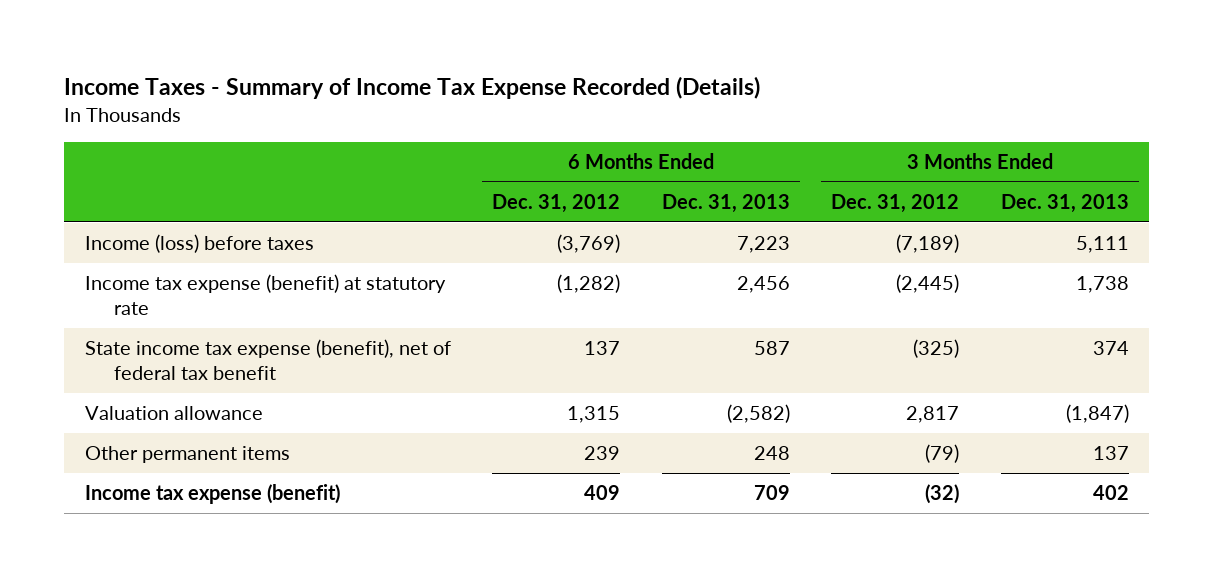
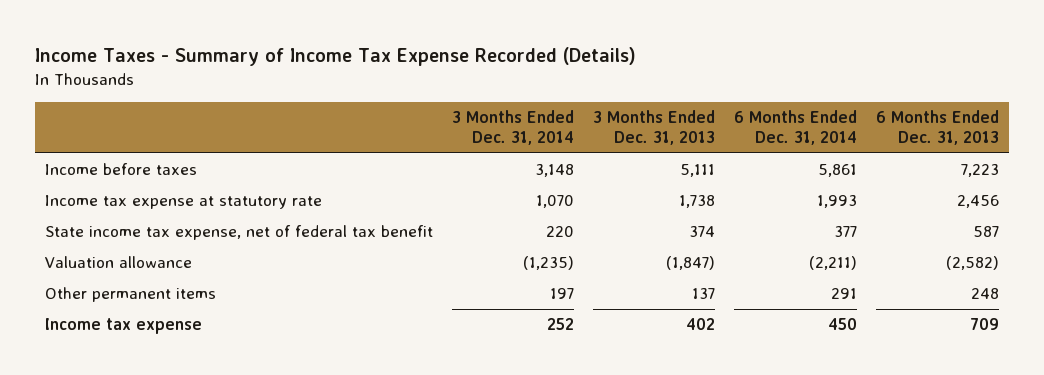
- | 6 Months Ended Dec. 31, 2012 | 6 Months Ended Dec. 31, 2013 | 3 Months Ended Dec. 31, 2012 | 3 Months Ended Dec. 31, 2013
+ | 3 Months Ended Dec. 31, 2014 | 3 Months Ended Dec. 31, 2013 | 6 Months Ended Dec. 31, 2014 | 6 Months Ended Dec. 31, 2013
- Income (loss) before taxes | (3,769) | 7,223 | (7,189) | 5,111
- Income tax expense (benefit) at statutory rate | (1,282) | 2,456 | (2,445) | 1,738
- State income tax expense (benefit), net of federal tax benefit | 137 | 587 | (325) | 374
+ Income before taxes | 3,148 | 5,111 | 5,861 | 7,223
+ Income tax expense at statutory rate | 1,070 | 1,738 | 1,993 | 2,456
+ State income tax expense, net of federal tax benefit | 220 | 374 | 377 | 587
- Income tax expense (benefit) | 409 | 709 | (32) | 402
+ Income tax expense | 252 | 402 | 450 | 709

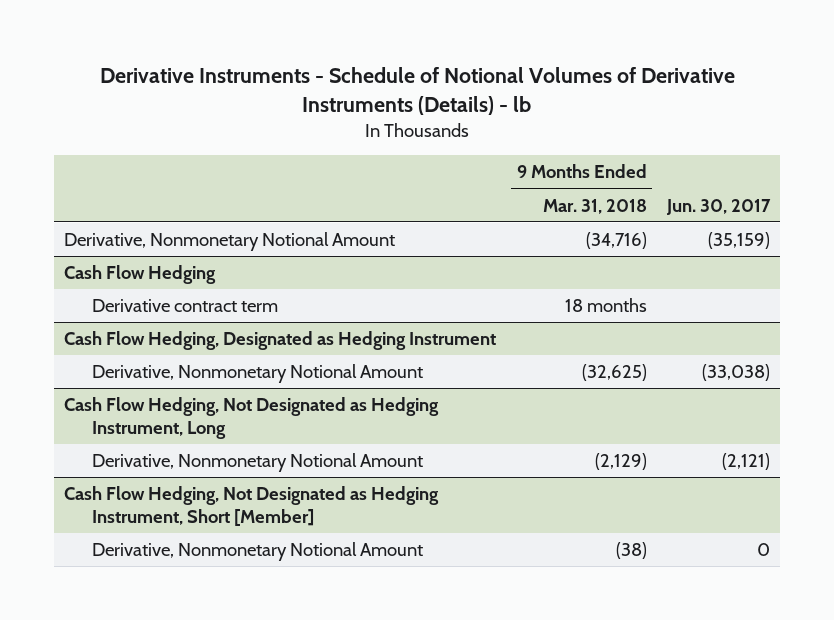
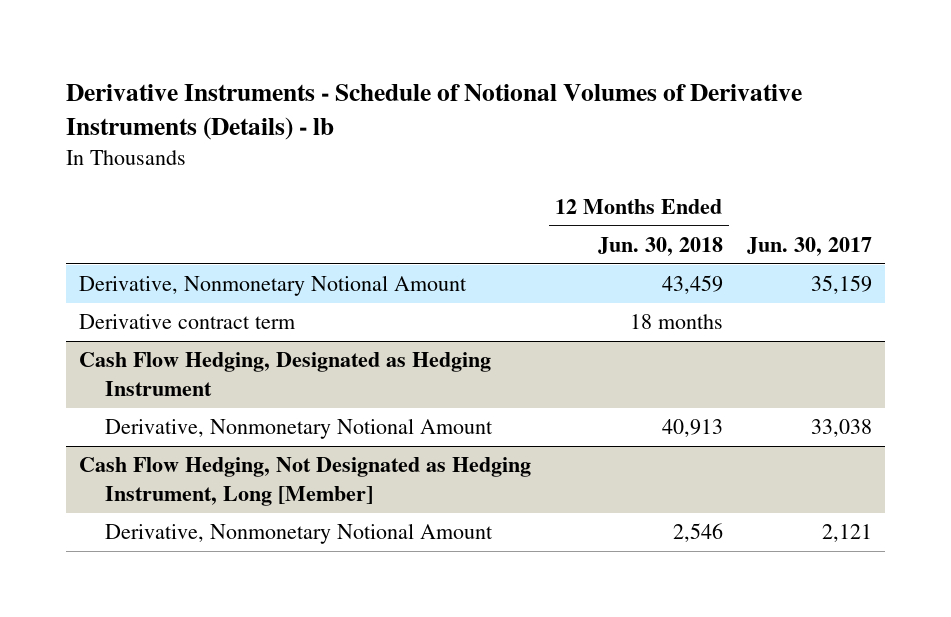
- | 9 Months Ended Mar. 31, 2018 | Jun. 30, 2017
+ | 12 Months Ended Jun. 30, 2018 | Jun. 30, 2017
- Derivative, Nonmonetary Notional Amount | (34,716) | (35,159)
- Cash Flow Hedging
+ Derivative, Nonmonetary Notional Amount | 43,459 | 35,159
@ Cash Flow Hedging, Designated as Hedging Instrument
- Derivative, Nonmonetary Notional Amount | (32,625) | (33,038)
- Cash Flow Hedging, Not Designated as Hedging Instrument, Long
- Derivative, Nonmonetary Notional Amount | (2,129) | (2,121)
- Cash Flow Hedging, Not Designated as Hedging Instrument, Short [Member]
- Derivative, Nonmonetary Notional Amount | (38) | 0
@ Cash Flow Hedging, Designated as Hedging Instrument
+ Derivative, Nonmonetary Notional Amount | 40,913 | 33,038
+ Cash Flow Hedging, Not Designated as Hedging Instrument, Long [Member]
+ Derivative, Nonmonetary Notional Amount | 2,546 | 2,121

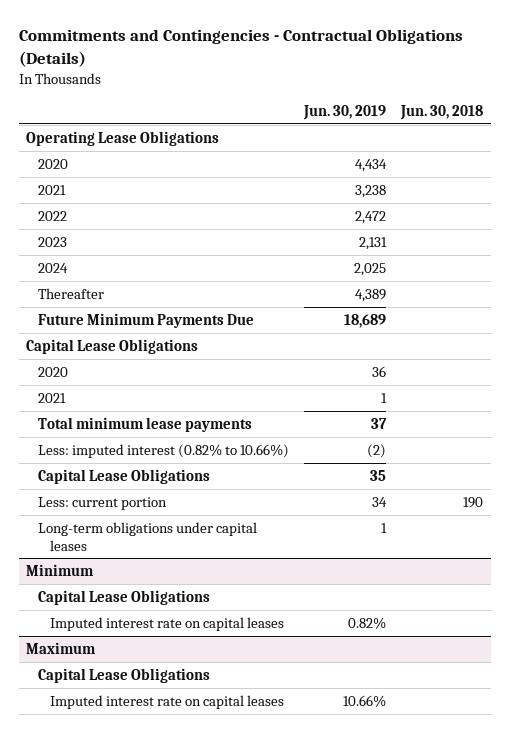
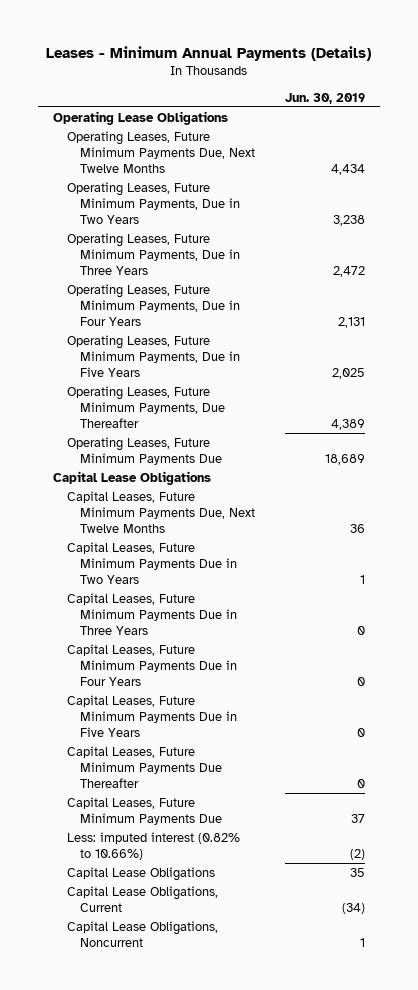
- Commitments and Contingencies - Contractual Obligations (Details)
+ Leases - Minimum Annual Payments (Details)
- | Jun. 30, 2019 | Jun. 30, 2018
+ | Jun. 30, 2019
- 2020 | 4,434 |
- 2021 | 3,238 |
- 2022 | 2,472 |
- 2023 | 2,131 |
- 2024 | 2,025 |
- Thereafter | 4,389 |
- Future Minimum Payments Due | 18,689 |
+ Operating Leases, Future Minimum Payments Due, Next Twelve Months | 4,434
+ Operating Leases, Future Minimum Payments, Due in Two Years | 3,238
+ Operating Leases, Future Minimum Payments, Due in Three Years | 2,472
+ Operating Leases, Future Minimum Payments, Due in Four Years | 2,131
+ Operating Leases, Future Minimum Payments, Due in Five Years | 2,025
+ Operating Leases, Future Minimum Payments, Due Thereafter | 4,389
+ Operating Leases, Future Minimum Payments Due | 18,689
- 2020 | 36 |
- 2021 | 1 |
- Total minimum lease payments | 37 |
+ Capital Leases, Future Minimum Payments Due, Next Twelve Months | 36
+ Capital Leases, Future Minimum Payments Due in Two Years | 1
+ Capital Leases, Future Minimum Payments Due in Three Years | 0
+ Capital Leases, Future Minimum Payments Due in Four Years | 0
+ Capital Leases, Future Minimum Payments Due in Five Years | 0
+ Capital Leases, Future Minimum Payments Due Thereafter | 0
+ Capital Leases, Future Minimum Payments Due | 37
- Less: current portion | 34 | 190
- Long-term obligations under capital leases | 1 |
- Minimum
- Capital Lease Obligations
- Imputed interest rate on capital leases | 0.82% |
- Maximum
- Capital Lease Obligations
- Imputed interest rate on capital leases | 10.66% |
+ Capital Lease Obligations, Current | (34)
+ Capital Lease Obligations, Noncurrent | 1

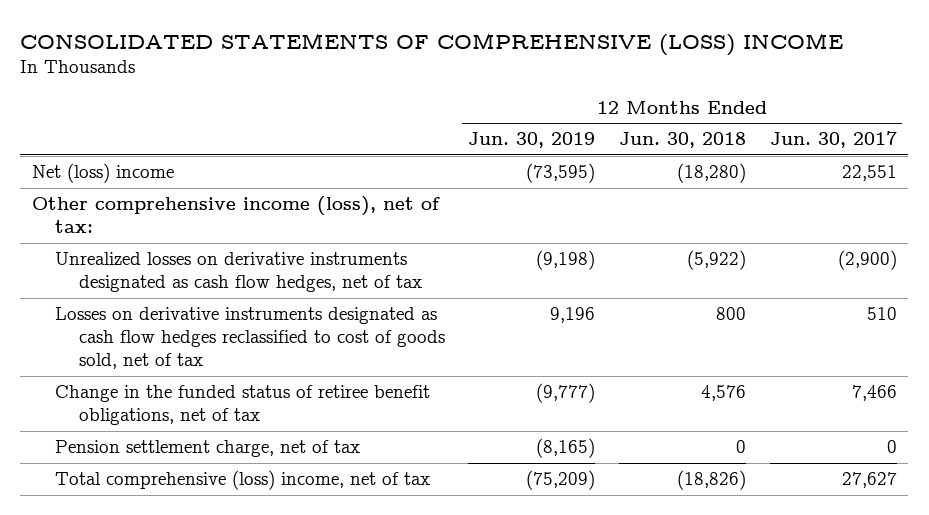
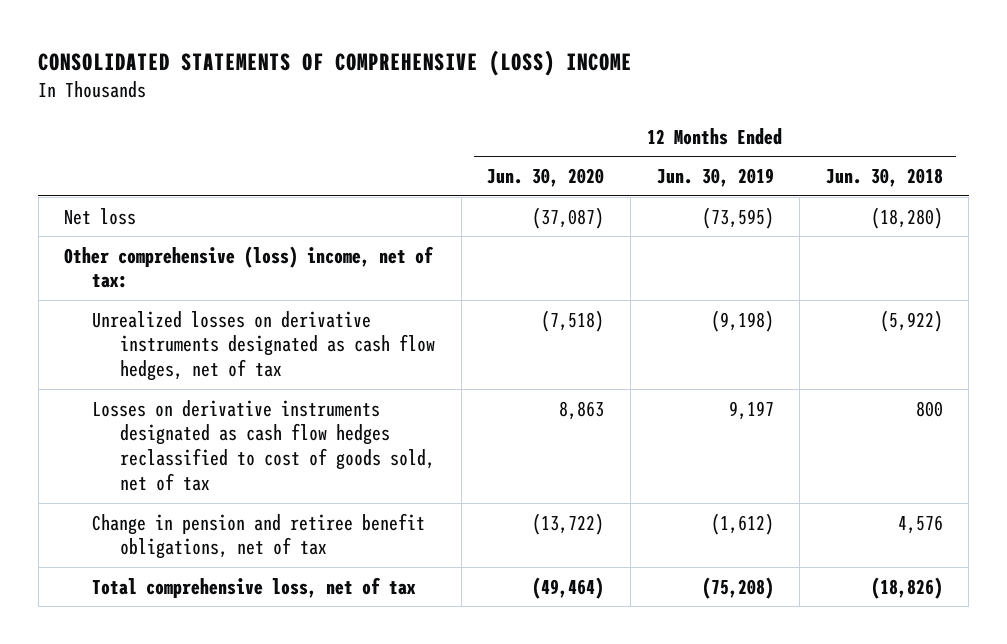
- | 12 Months Ended Jun. 30, 2019 | 12 Months Ended Jun. 30, 2018 | 12 Months Ended Jun. 30, 2017
+ | 12 Months Ended Jun. 30, 2020 | 12 Months Ended Jun. 30, 2019 | 12 Months Ended Jun. 30, 2018
- Net (loss) income | (73,595) | (18,280) | 22,551
- Other comprehensive income (loss), net of tax:
+ Net loss | (37,087) | (73,595) | (18,280)
+ Other comprehensive (loss) income, net of tax:
- Losses on derivative instruments designated as cash flow hedges reclassified to cost of goods sold, net of tax | 9,196 | 800 | 510
- Change in the funded status of retiree benefit obligations, net of tax | (9,777) | 4,576 | 7,466
- Pension settlement charge, net of tax | (8,165) | 0 | 0
- Total comprehensive (loss) income, net of tax | (75,209) | (18,826) | 27,627
+ Losses on derivative instruments designated as cash flow hedges reclassified to cost of goods sold, net of tax | 8,863 | 9,197 | 800
+ Change in pension and retiree benefit obligations, net of tax | (13,722) | (1,612) | 4,576
+ Total comprehensive loss, net of tax | (49,464) | (75,208) | (18,826)

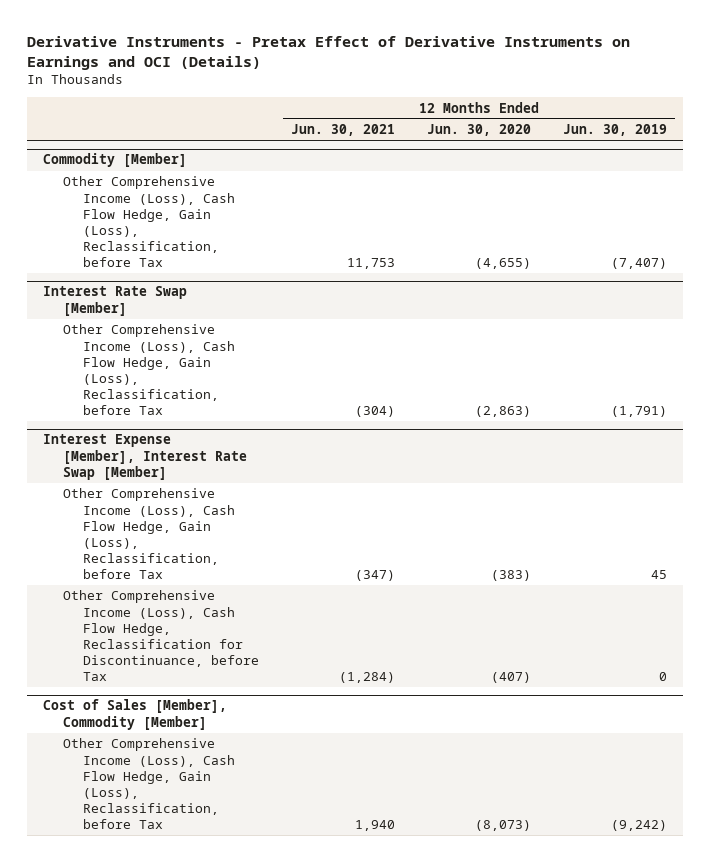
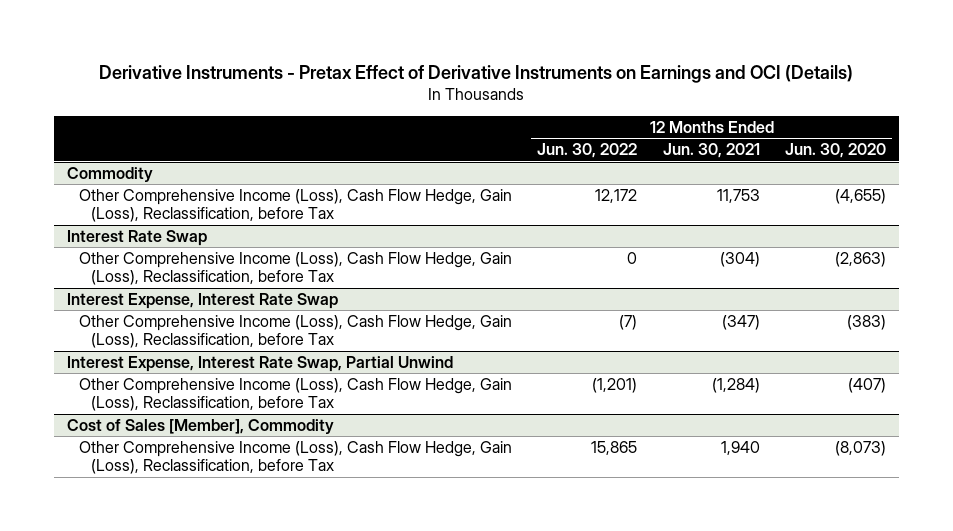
- | 12 Months Ended Jun. 30, 2021 | 12 Months Ended Jun. 30, 2020 | 12 Months Ended Jun. 30, 2019
+ | 12 Months Ended Jun. 30, 2022 | 12 Months Ended Jun. 30, 2021 | 12 Months Ended Jun. 30, 2020
- Commodity [Member]
+ Commodity
- Interest Rate Swap [Member]
+ Interest Rate Swap
- Interest Expense [Member], Interest Rate Swap [Member]
+ Interest Expense, Interest Rate Swap
- Other Comprehensive Income (Loss), Cash Flow Hedge, Reclassification for Discontinuance, before Tax | (1,284) | (407) | 0
- Cost of Sales [Member], Commodity [Member]
+ Interest Expense, Interest Rate Swap, Partial Unwind
+ Other Comprehensive Income (Loss), Cash Flow Hedge, Gain (Loss), Reclassification, before Tax | (1,201) | (1,284) | (407)
+ Cost of Sales [Member], Commodity

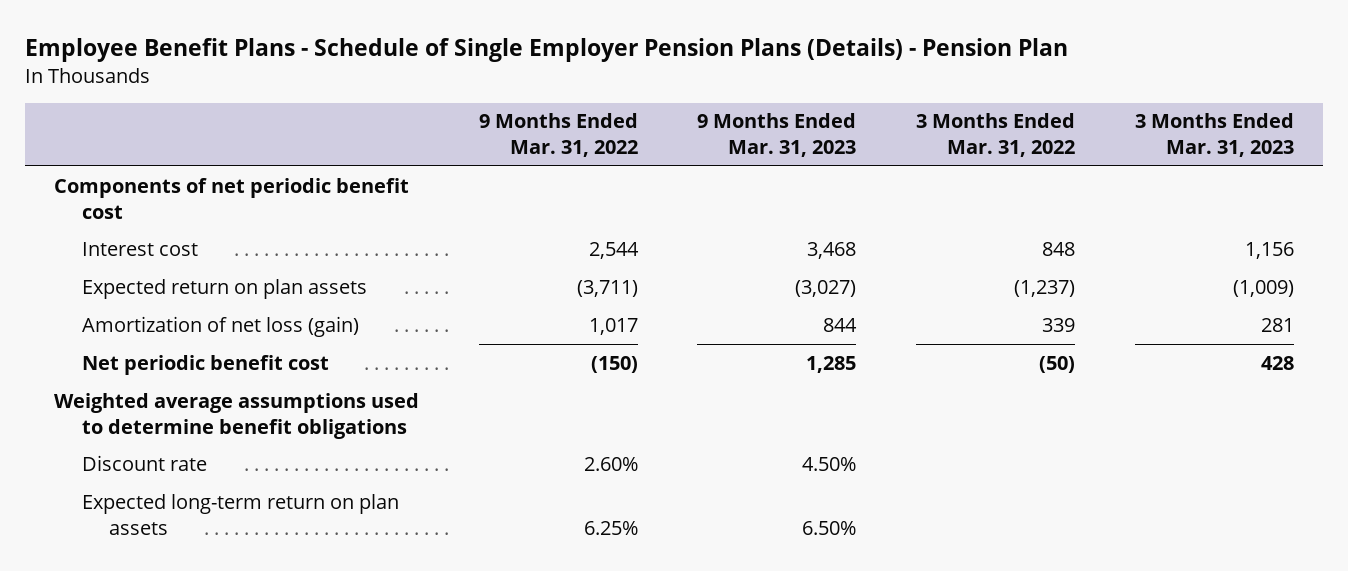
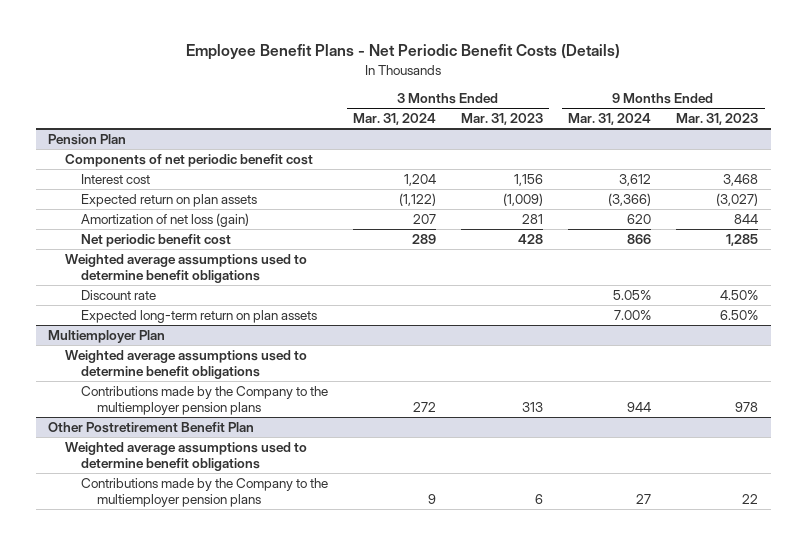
- Employee Benefit Plans - Schedule of Single Employer Pension Plans (Details) - Pension Plan
+ Employee Benefit Plans - Net Periodic Benefit Costs (Details)
- | 9 Months Ended Mar. 31, 2022 | 9 Months Ended Mar. 31, 2023 | 3 Months Ended Mar. 31, 2022 | 3 Months Ended Mar. 31, 2023
+ | 3 Months Ended Mar. 31, 2024 | 3 Months Ended Mar. 31, 2023 | 9 Months Ended Mar. 31, 2024 | 9 Months Ended Mar. 31, 2023
+ Pension Plan
+ Multiemployer Plan
+ Weighted average assumptions used to determine benefit obligations
+ Contributions made by the Company to the multiemployer pension plans | 272 | 313 | 944 | 978
+ Other Postretirement Benefit Plan
+ Weighted average assumptions used to determine benefit obligations
+ Contributions made by the Company to the multiemployer pension plans | 9 | 6 | 27 | 22

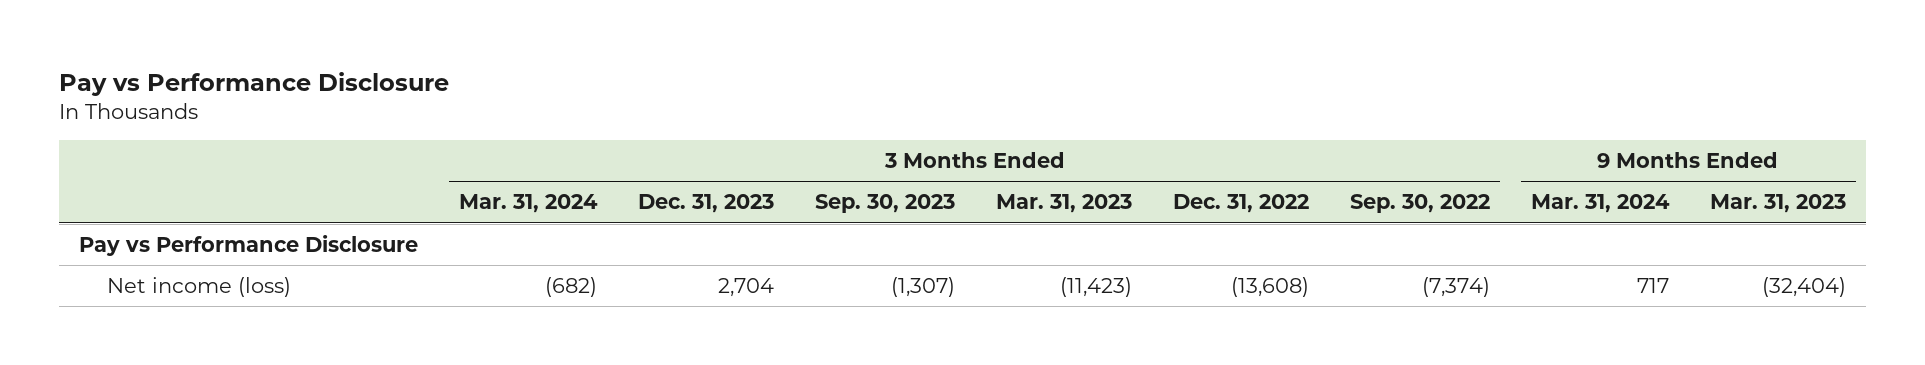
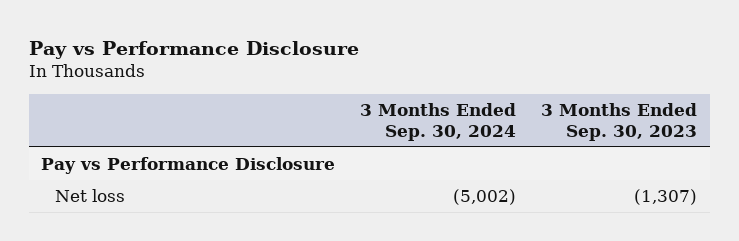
- | 3 Months Ended Mar. 31, 2024 | 3 Months Ended Dec. 31, 2023 | 3 Months Ended Sep. 30, 2023 | 3 Months Ended Mar. 31, 2023 | 3 Months Ended Dec. 31, 2022 | 3 Months Ended Sep. 30, 2022 | 9 Months Ended Mar. 31, 2024 | 9 Months Ended Mar. 31, 2023
+ | 3 Months Ended Sep. 30, 2024 | 3 Months Ended Sep. 30, 2023
- Net income (loss) | (682) | 2,704 | (1,307) | (11,423) | (13,608) | (7,374) | 717 | (32,404)
+ Net loss | (5,002) | (1,307)

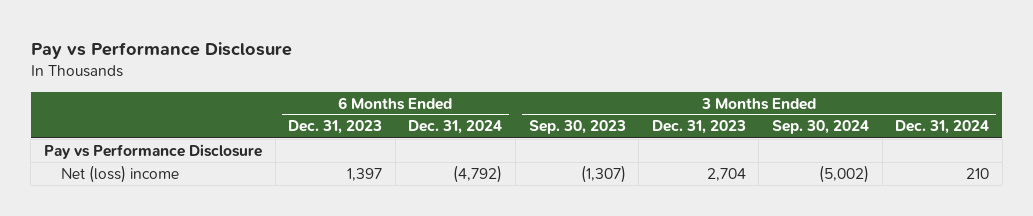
- | 3 Months Ended Sep. 30, 2024 | 3 Months Ended Sep. 30, 2023
+ | 6 Months Ended Dec. 31, 2023 | 6 Months Ended Dec. 31, 2024 | 3 Months Ended Sep. 30, 2023 | 3 Months Ended Dec. 31, 2023 | 3 Months Ended Sep. 30, 2024 | 3 Months Ended Dec. 31, 2024
- Net loss | (5,002) | (1,307)
+ Net (loss) income | 1,397 | (4,792) | (1,307) | 2,704 | (5,002) | 210

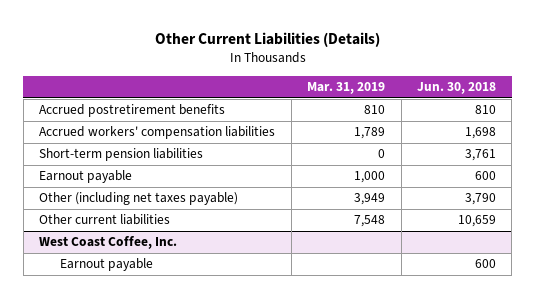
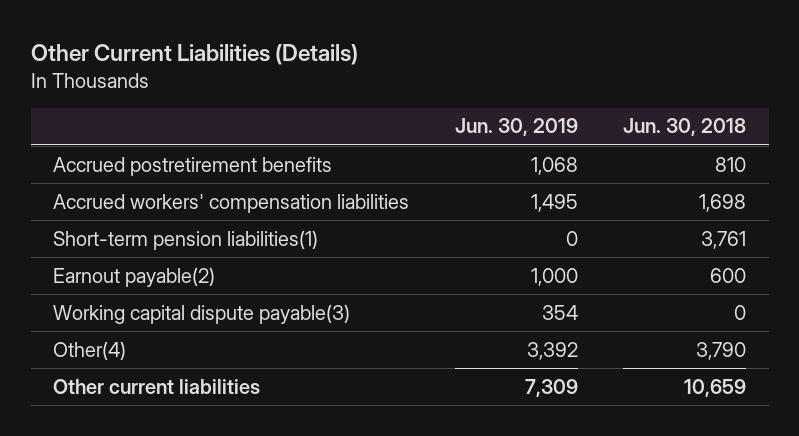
- | Mar. 31, 2019 | Jun. 30, 2018
+ | Jun. 30, 2019 | Jun. 30, 2018
- Short-term pension liabilities | 0 | 3,761
- Earnout payable | 1,000 | 600
- Other (including net taxes payable) | 3,949 | 3,790
+ Short-term pension liabilities(1) | 0 | 3,761
+ Earnout payable(2) | 1,000 | 600
+ Working capital dispute payable(3) | 354 | 0
+ Other(4) | 3,392 | 3,790
- West Coast Coffee, Inc.
- Earnout payable | | 600

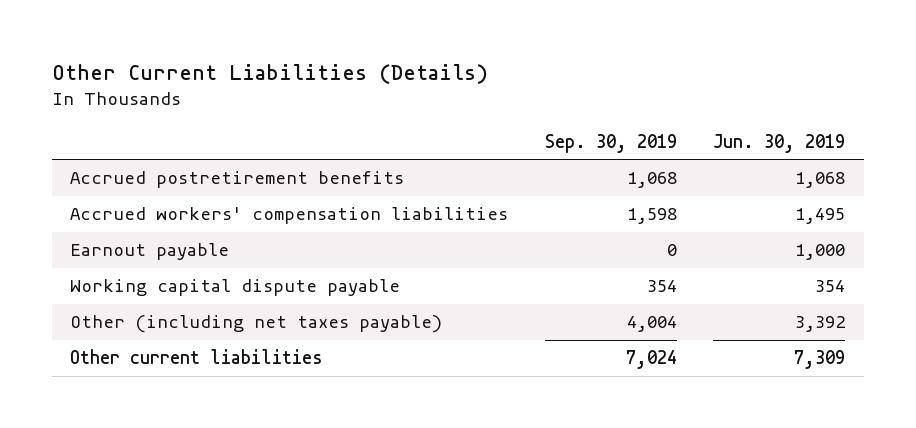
- | Jun. 30, 2019 | Jun. 30, 2018
+ | Sep. 30, 2019 | Jun. 30, 2019
- Short-term pension liabilities(1) | 0 | 3,761
- Earnout payable(2) | 1,000 | 600
- Working capital dispute payable(3) | 354 | 0
- Other(4) | 3,392 | 3,790
+ Earnout payable | 0 | 1,000
+ Working capital dispute payable | 354 | 354
+ Other (including net taxes payable) | 4,004 | 3,392

